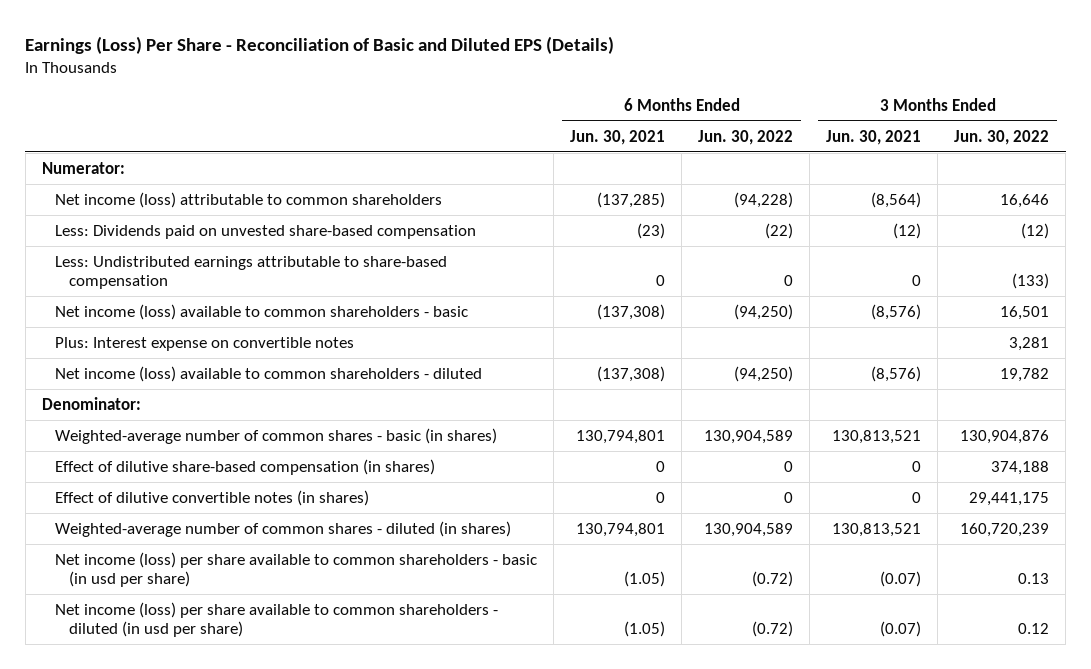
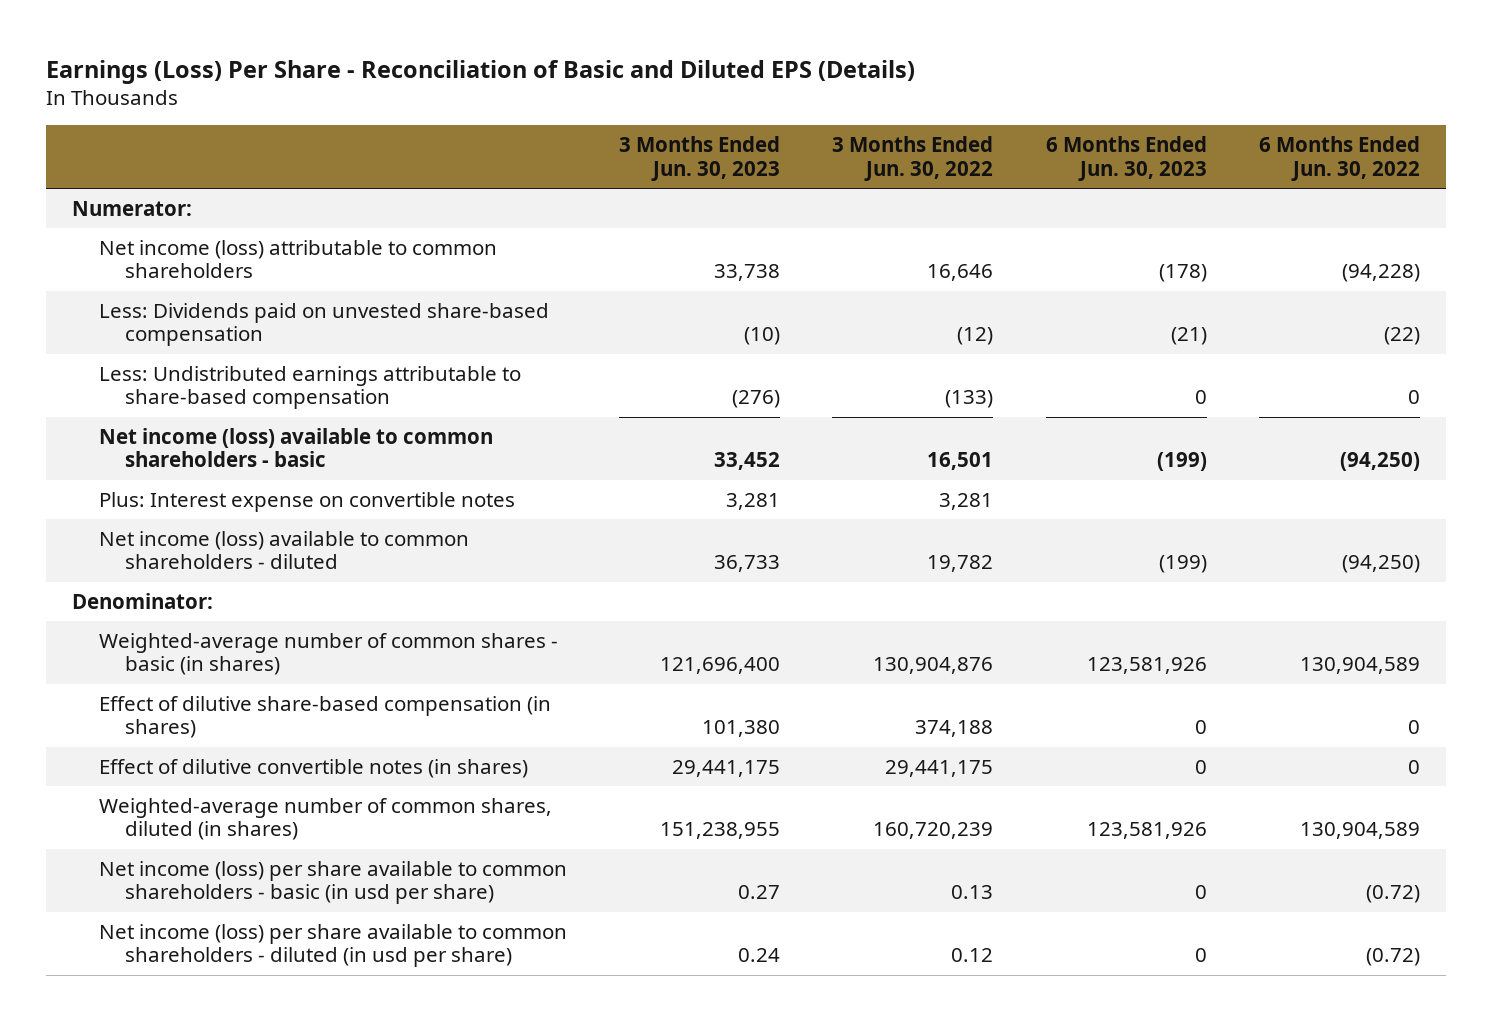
- | 6 Months Ended Jun. 30, 2021 | 6 Months Ended Jun. 30, 2022 | 3 Months Ended Jun. 30, 2021 | 3 Months Ended Jun. 30, 2022
+ | 3 Months Ended Jun. 30, 2023 | 3 Months Ended Jun. 30, 2022 | 6 Months Ended Jun. 30, 2023 | 6 Months Ended Jun. 30, 2022
- Weighted-average number of common shares - diluted (in shares) | 130,794,801 | 130,904,589 | 130,813,521 | 160,720,239
+ Weighted-average number of common shares, diluted (in shares) | 151,238,955 | 160,720,239 | 123,581,926 | 130,904,589

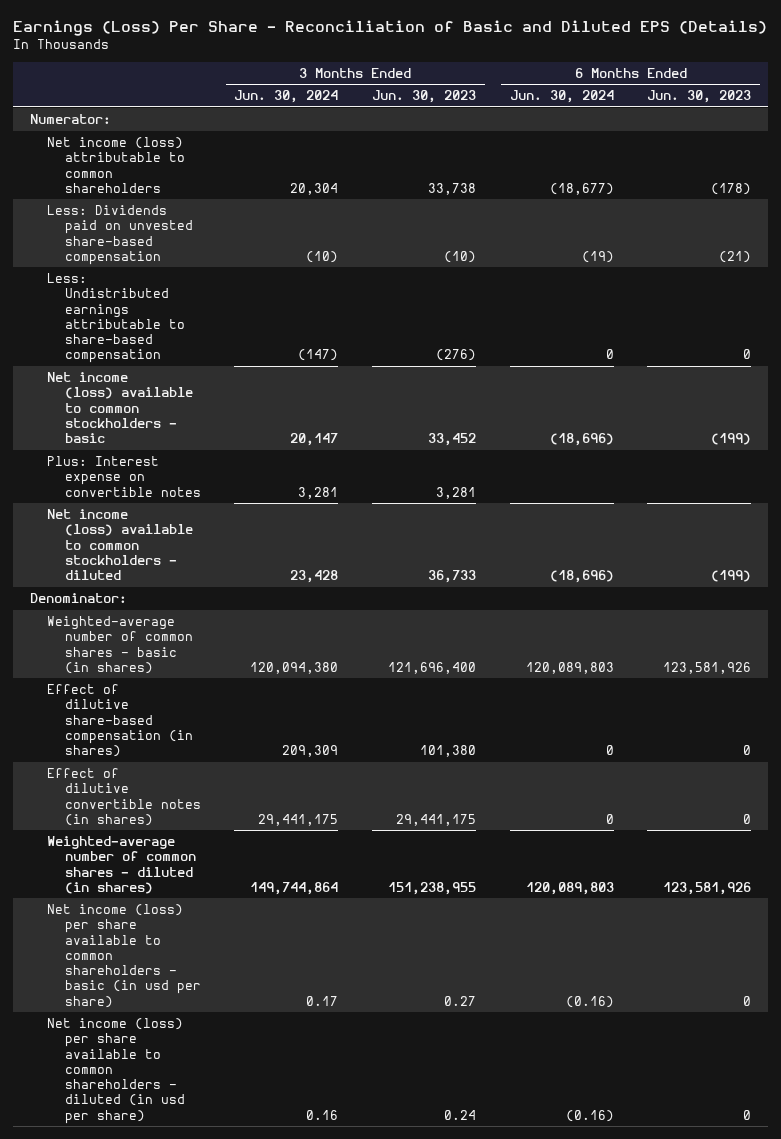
- | 3 Months Ended Jun. 30, 2023 | 3 Months Ended Jun. 30, 2022 | 6 Months Ended Jun. 30, 2023 | 6 Months Ended Jun. 30, 2022
+ | 3 Months Ended Jun. 30, 2024 | 3 Months Ended Jun. 30, 2023 | 6 Months Ended Jun. 30, 2024 | 6 Months Ended Jun. 30, 2023
- Net income (loss) available to common shareholders - basic | 33,452 | 16,501 | (199) | (94,250)
+ Net income (loss) available to common stockholders - basic | 20,147 | 33,452 | (18,696) | (199)
- Net income (loss) available to common shareholders - diluted | 36,733 | 19,782 | (199) | (94,250)
+ Net income (loss) available to common stockholders - diluted | 23,428 | 36,733 | (18,696) | (199)
- Weighted-average number of common shares, diluted (in shares) | 151,238,955 | 160,720,239 | 123,581,926 | 130,904,589
+ Weighted-average number of common shares - diluted (in shares) | 149,744,864 | 151,238,955 | 120,089,803 | 123,581,926

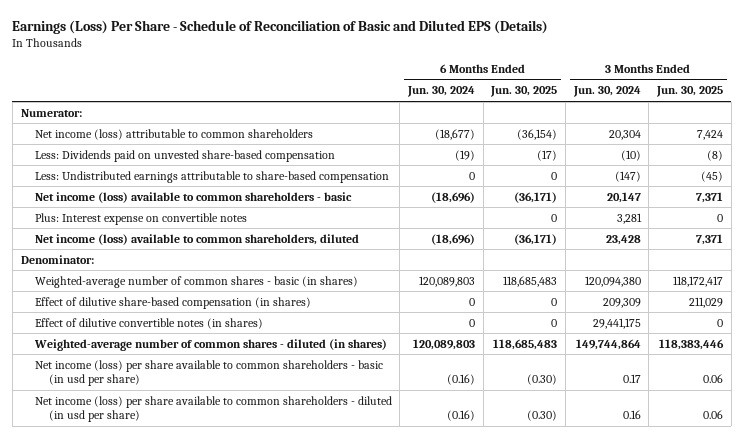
- Earnings (Loss) Per Share - Reconciliation of Basic and Diluted EPS (Details)
+ Earnings (Loss) Per Share - Schedule of Reconciliation of Basic and Diluted EPS (Details)
- | 3 Months Ended Jun. 30, 2024 | 3 Months Ended Jun. 30, 2023 | 6 Months Ended Jun. 30, 2024 | 6 Months Ended Jun. 30, 2023
+ | 6 Months Ended Jun. 30, 2024 | 6 Months Ended Jun. 30, 2025 | 3 Months Ended Jun. 30, 2024 | 3 Months Ended Jun. 30, 2025
- Net income (loss) available to common stockholders - basic | 20,147 | 33,452 | (18,696) | (199)
+ Net income (loss) available to common shareholders - basic | (18,696) | (36,171) | 20,147 | 7,371
- Net income (loss) available to common stockholders - diluted | 23,428 | 36,733 | (18,696) | (199)
+ Net income (loss) available to common shareholders, diluted | (18,696) | (36,171) | 23,428 | 7,371

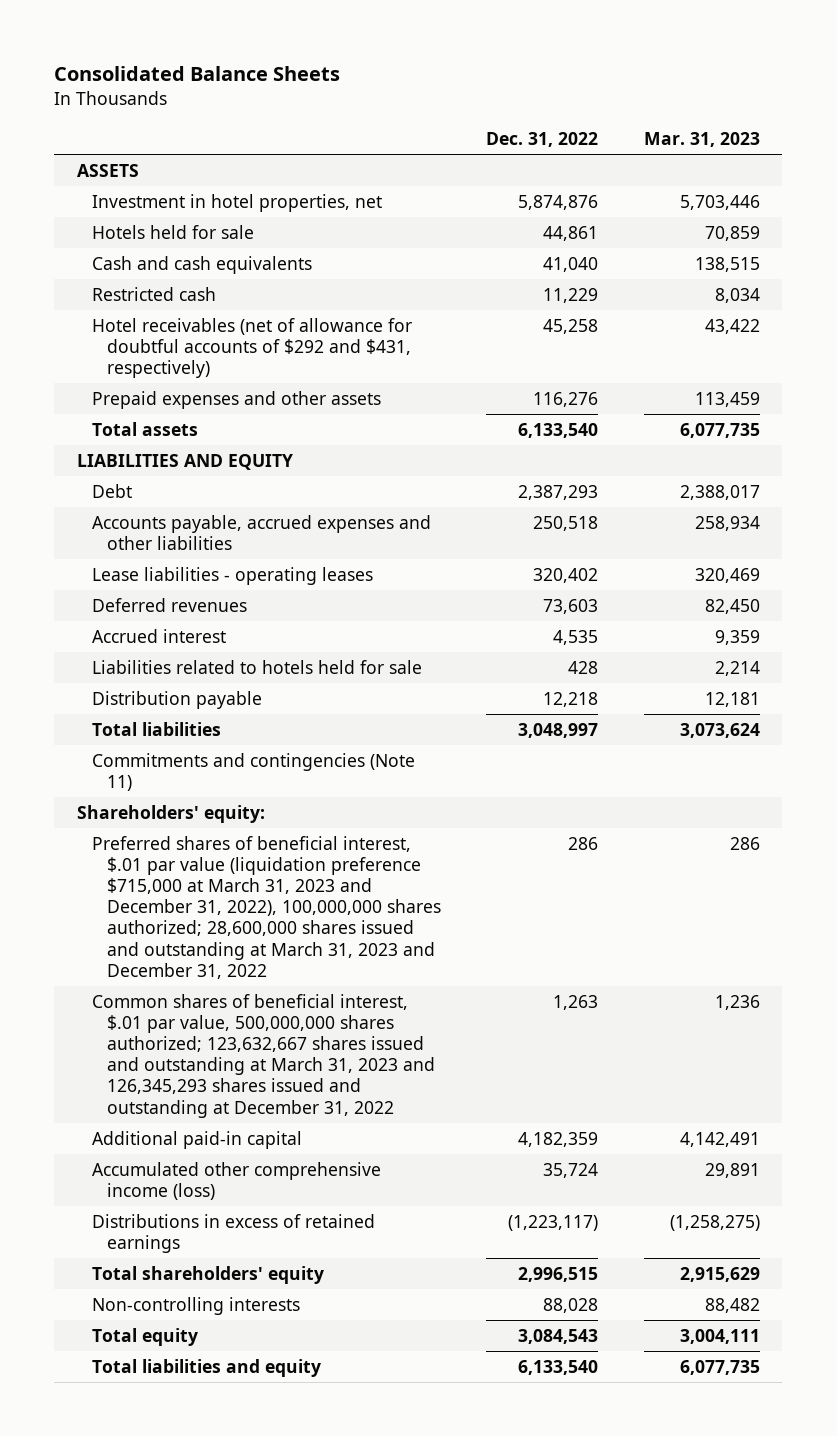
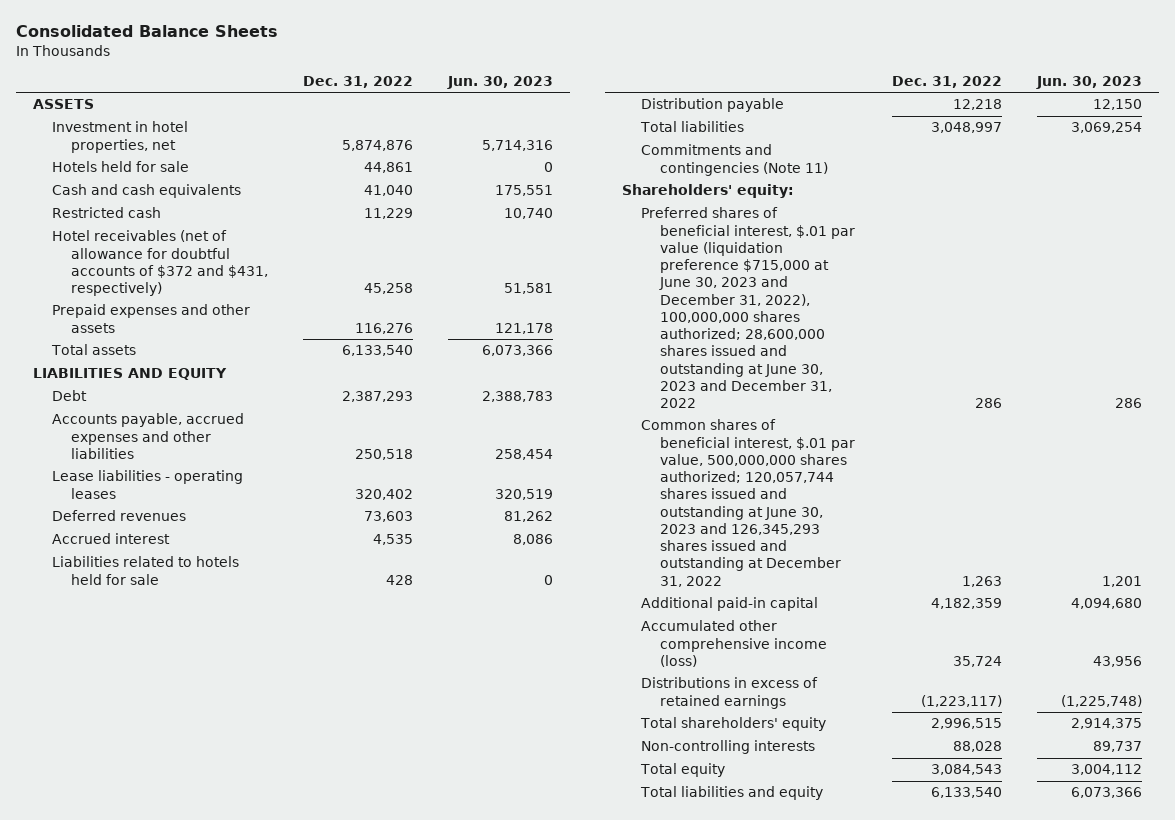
- | Dec. 31, 2022 | Mar. 31, 2023
+ | Dec. 31, 2022 | Jun. 30, 2023
- Hotel receivables (net of allowance for doubtful accounts of $292 and $431, respectively) | 45,258 | 43,422
+ Hotel receivables (net of allowance for doubtful accounts of $372 and $431, respectively) | 45,258 | 51,581
- Preferred shares of beneficial interest, $.01 par value (liquidation preference $715,000 at March 31, 2023 and December 31, 2022), 100,000,000 shares authorized; 28,600,000 shares issued and outstanding at March 31, 2023 and December 31, 2022 | 286 | 286
- Common shares of beneficial interest, $.01 par value, 500,000,000 shares authorized; 123,632,667 shares issued and outstanding at March 31, 2023 and 126,345,293 shares issued and outstanding at December 31, 2022 | 1,263 | 1,236
+ Preferred shares of beneficial interest, $.01 par value (liquidation preference $715,000 at June 30, 2023 and December 31, 2022), 100,000,000 shares authorized; 28,600,000 shares issued and outstanding at June 30, 2023 and December 31, 2022 | 286 | 286
+ Common shares of beneficial interest, $.01 par value, 500,000,000 shares authorized; 120,057,744 shares issued and outstanding at June 30, 2023 and 126,345,293 shares issued and outstanding at December 31, 2022 | 1,263 | 1,201

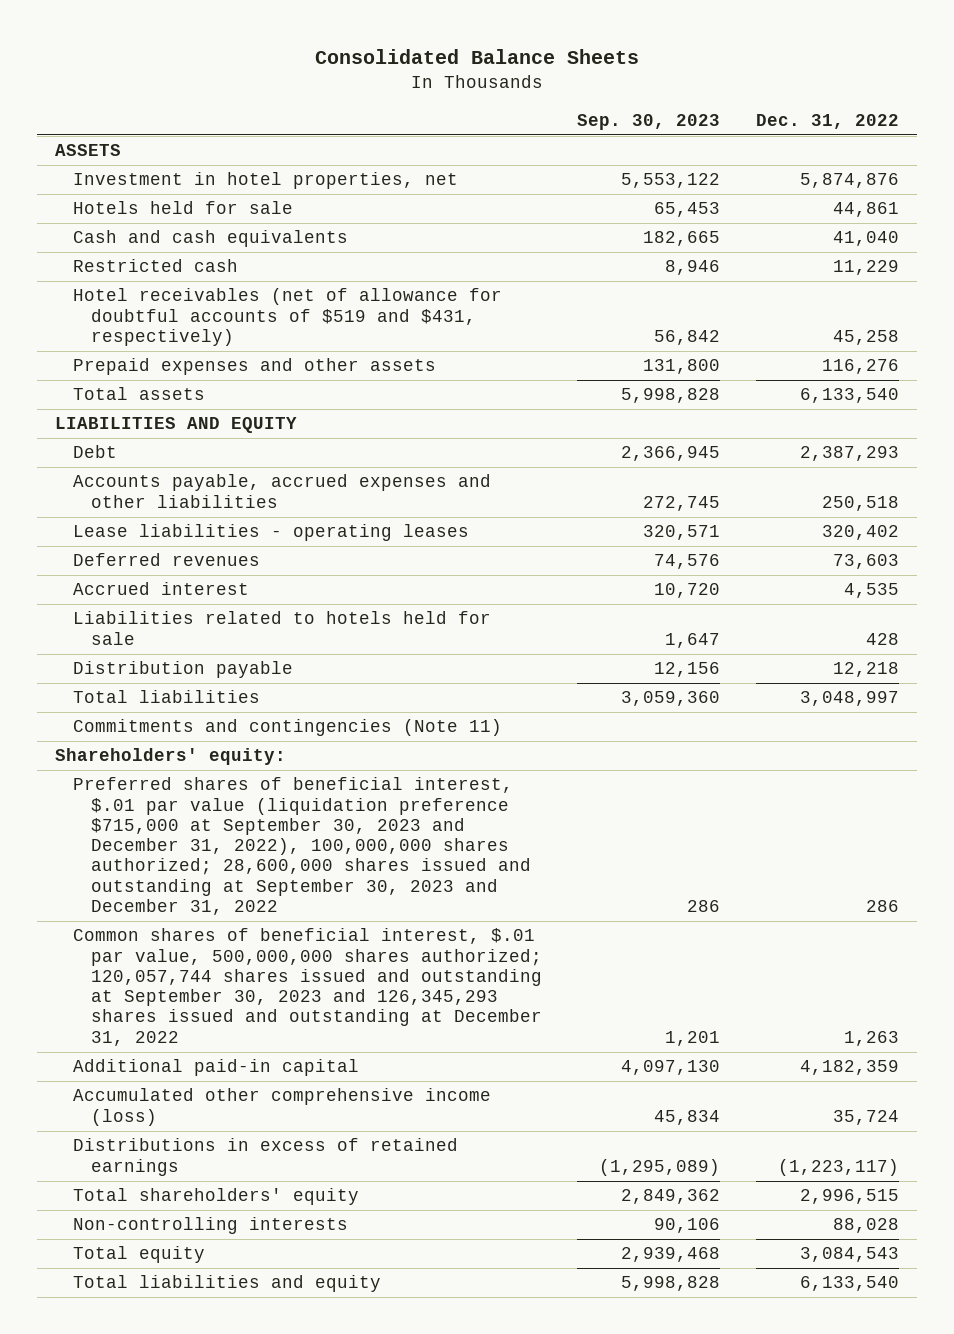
- | Dec. 31, 2022 | Jun. 30, 2023
+ | Sep. 30, 2023 | Dec. 31, 2022
- Hotel receivables (net of allowance for doubtful accounts of $372 and $431, respectively) | 45,258 | 51,581
+ Hotel receivables (net of allowance for doubtful accounts of $519 and $431, respectively) | 56,842 | 45,258
- Preferred shares of beneficial interest, $.01 par value (liquidation preference $715,000 at June 30, 2023 and December 31, 2022), 100,000,000 shares authorized; 28,600,000 shares issued and outstanding at June 30, 2023 and December 31, 2022 | 286 | 286
- Common shares of beneficial interest, $.01 par value, 500,000,000 shares authorized; 120,057,744 shares issued and outstanding at June 30, 2023 and 126,345,293 shares issued and outstanding at December 31, 2022 | 1,263 | 1,201
+ Preferred shares of beneficial interest, $.01 par value (liquidation preference $715,000 at September 30, 2023 and December 31, 2022), 100,000,000 shares authorized; 28,600,000 shares issued and outstanding at September 30, 2023 and December 31, 2022 | 286 | 286
+ Common shares of beneficial interest, $.01 par value, 500,000,000 shares authorized; 120,057,744 shares issued and outstanding at September 30, 2023 and 126,345,293 shares issued and outstanding at December 31, 2022 | 1,201 | 1,263

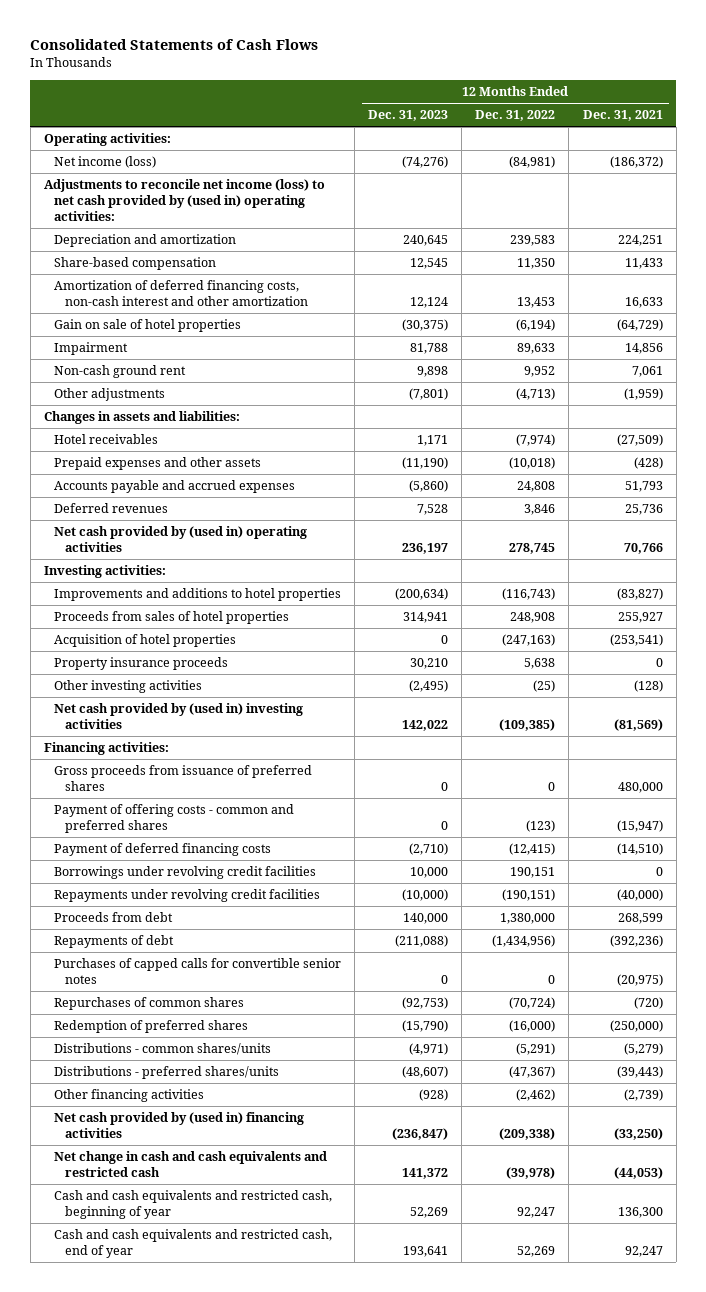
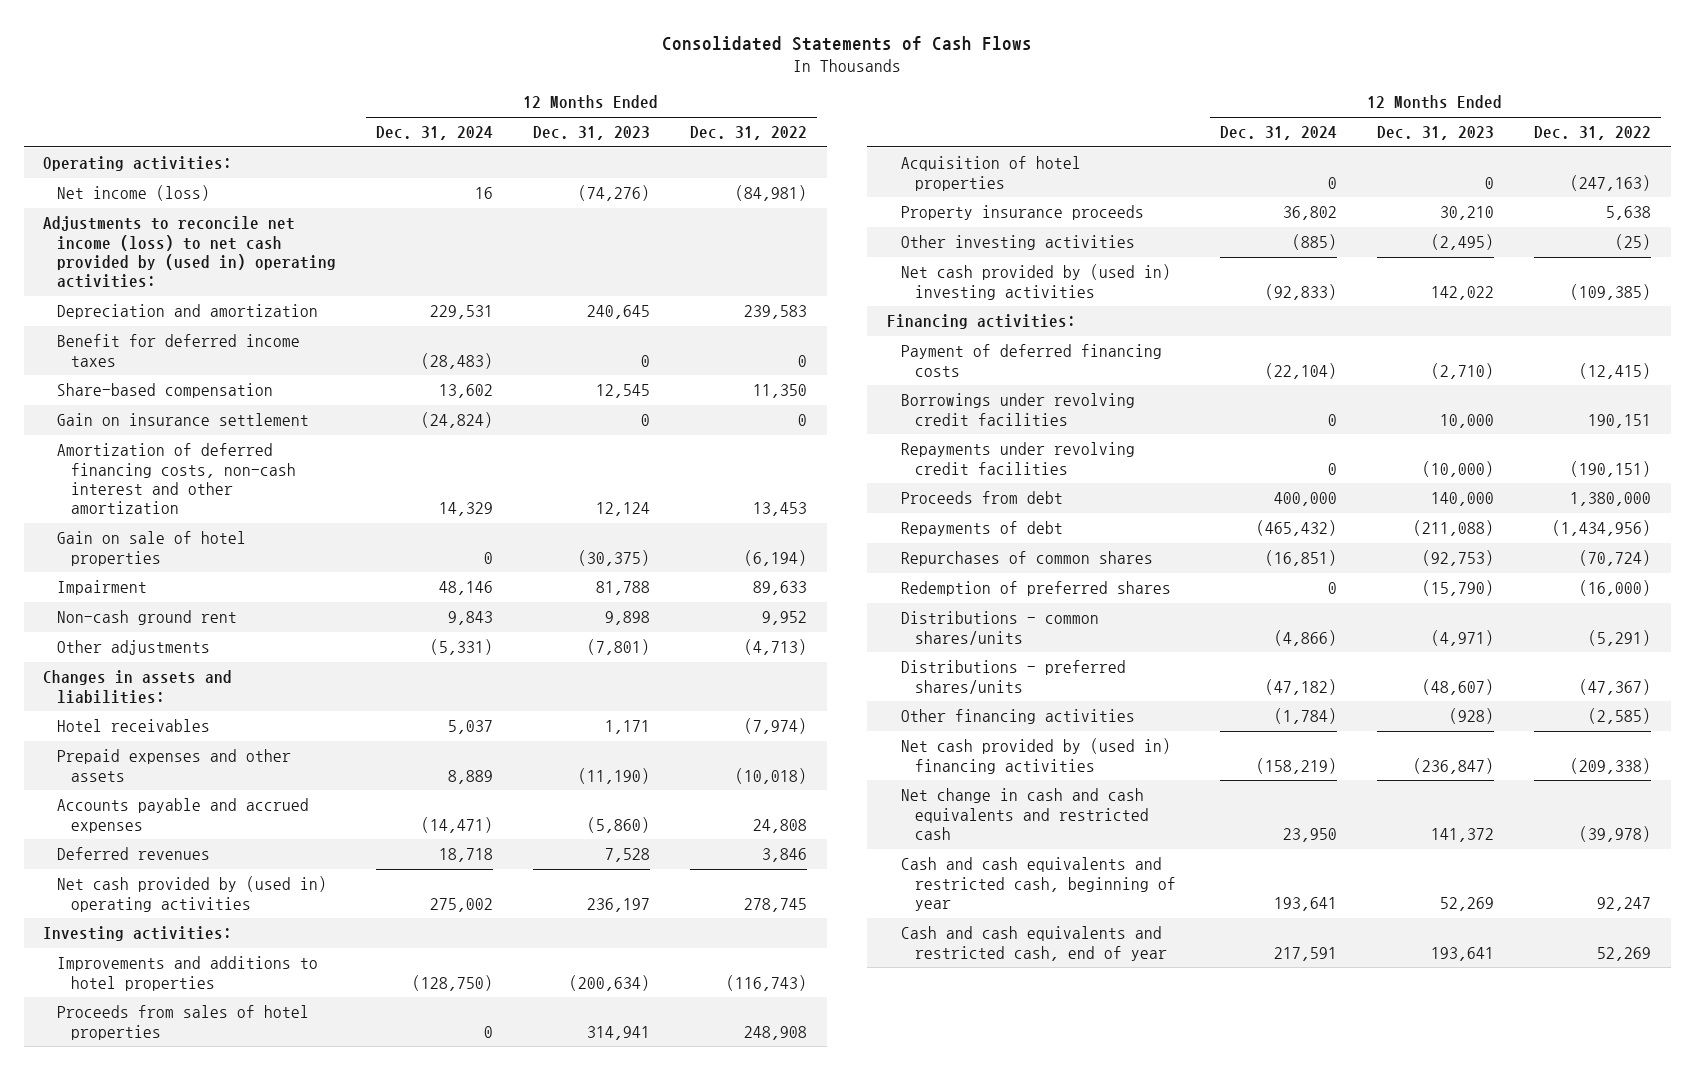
- | 12 Months Ended Dec. 31, 2023 | 12 Months Ended Dec. 31, 2022 | 12 Months Ended Dec. 31, 2021
+ | 12 Months Ended Dec. 31, 2024 | 12 Months Ended Dec. 31, 2023 | 12 Months Ended Dec. 31, 2022
+ Benefit for deferred income taxes | (28,483) | 0 | 0
+ Gain on insurance settlement | (24,824) | 0 | 0
- Gross proceeds from issuance of preferred shares | 0 | 0 | 480,000
- Payment of offering costs - common and preferred shares | 0 | (123) | (15,947)
- Purchases of capped calls for convertible senior notes | 0 | 0 | (20,975)
- Other financing activities | (928) | (2,462) | (2,739)
+ Other financing activities | (1,784) | (928) | (2,585)

